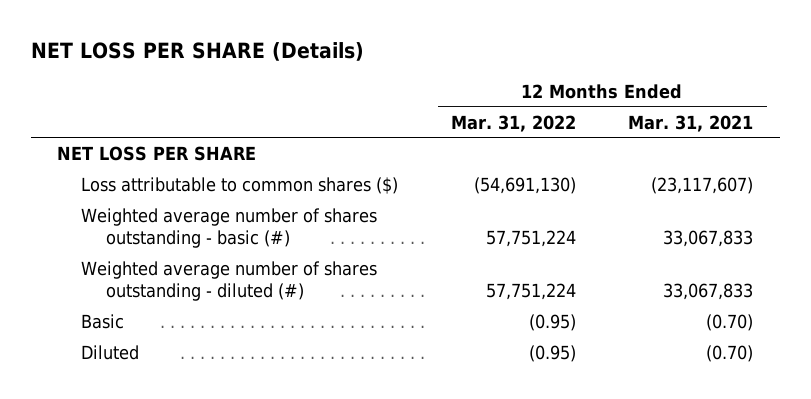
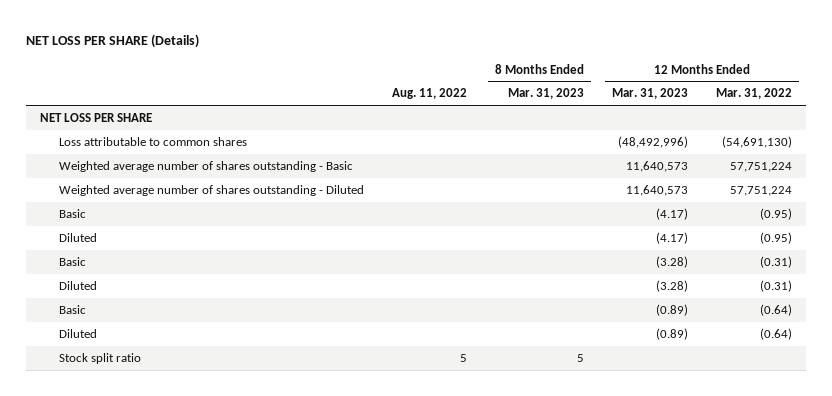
- | 12 Months Ended Mar. 31, 2022 | 12 Months Ended Mar. 31, 2021
+ | Aug. 11, 2022 | 8 Months Ended Mar. 31, 2023 | 12 Months Ended Mar. 31, 2023 | 12 Months Ended Mar. 31, 2022
- Loss attributable to common shares ($) | (54,691,130) | (23,117,607)
- Weighted average number of shares outstanding - basic (#) | 57,751,224 | 33,067,833
- Weighted average number of shares outstanding - diluted (#) | 57,751,224 | 33,067,833
+ Loss attributable to common shares | | | (48,492,996) | (54,691,130)
+ Weighted average number of shares outstanding - Basic | | | 11,640,573 | 57,751,224
+ Weighted average number of shares outstanding - Diluted | | | 11,640,573 | 57,751,224
+ Basic | | | (3.28) | (0.31)
+ Diluted | | | (3.28) | (0.31)
+ Basic | | | (0.89) | (0.64)
+ Diluted | | | (0.89) | (0.64)
+ Stock split ratio | 5 | 5 | |

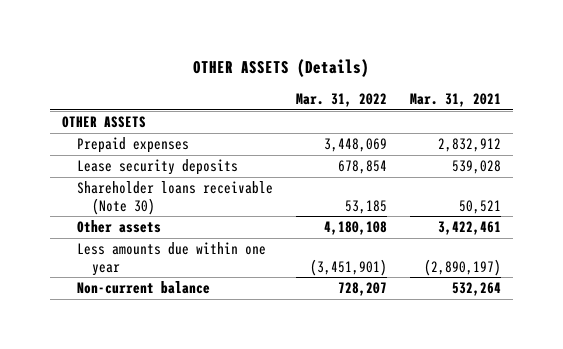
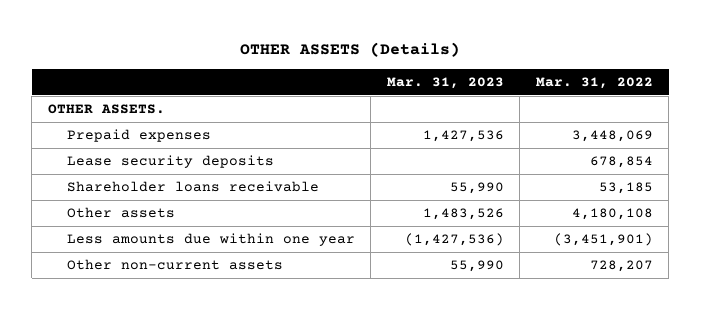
- | Mar. 31, 2022 | Mar. 31, 2021
+ | Mar. 31, 2023 | Mar. 31, 2022
- OTHER ASSETS
+ OTHER ASSETS.
- Shareholder loans receivable (Note 30) | 53,185 | 50,521
+ Shareholder loans receivable | 55,990 | 53,185
- Non-current balance | 728,207 | 532,264
+ Other non-current assets | 55,990 | 728,207

